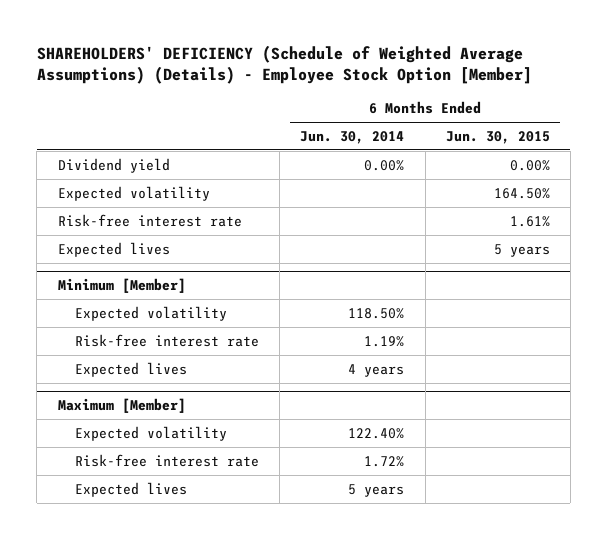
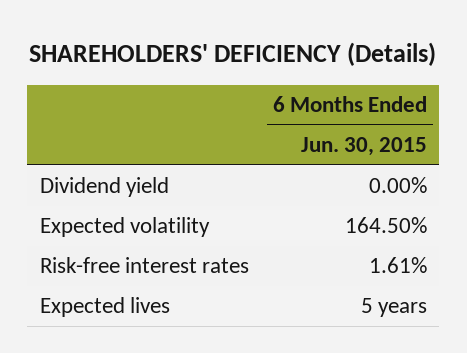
- SHAREHOLDERS' DEFICIENCY (Schedule of Weighted Average Assumptions) (Details) - Employee Stock Option [Member]
+ SHAREHOLDERS' DEFICIENCY (Details)
- | 6 Months Ended Jun. 30, 2014 | 6 Months Ended Jun. 30, 2015
+ | 6 Months Ended Jun. 30, 2015
- Risk-free interest rate | | 1.61%
+ Risk-free interest rates | 1.61%
- Minimum [Member]
- Expected volatility | 118.50% |
- Risk-free interest rate | 1.19% |
- Expected lives | 4 years |
- Maximum [Member]
- Expected volatility | 122.40% |
- Risk-free interest rate | 1.72% |
- Expected lives | 5 years |

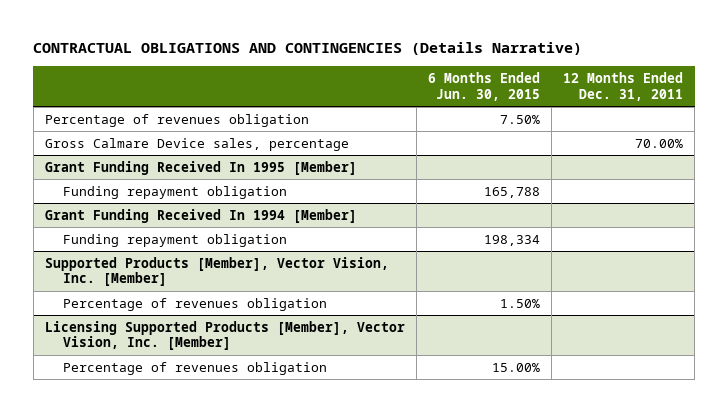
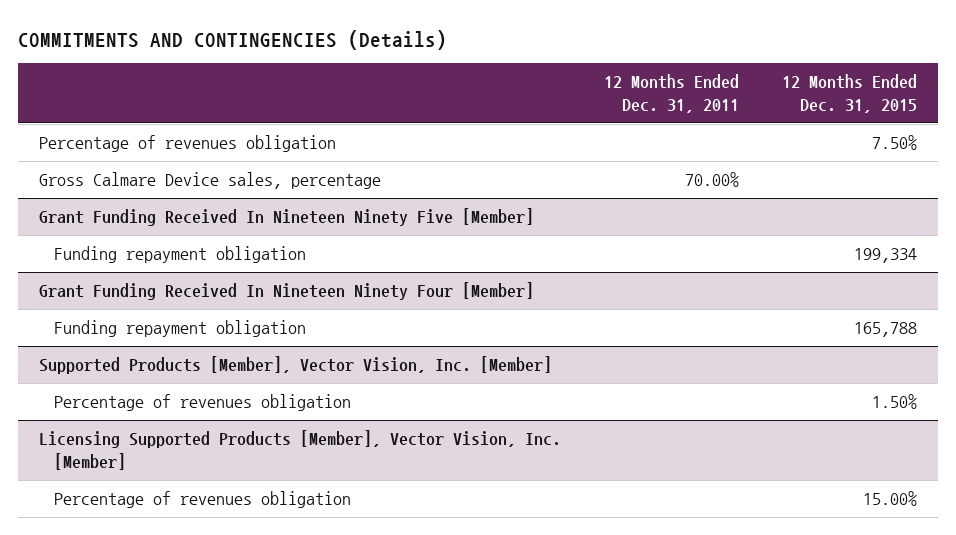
- CONTRACTUAL OBLIGATIONS AND CONTINGENCIES (Details Narrative)
+ COMMITMENTS AND CONTINGENCIES (Details)
- | 6 Months Ended Jun. 30, 2015 | 12 Months Ended Dec. 31, 2011
+ | 12 Months Ended Dec. 31, 2011 | 12 Months Ended Dec. 31, 2015
- Grant Funding Received In 1995 [Member]
+ Grant Funding Received In Nineteen Ninety Five [Member]
- Grant Funding Received In 1994 [Member]
+ Grant Funding Received In Nineteen Ninety Four [Member]

